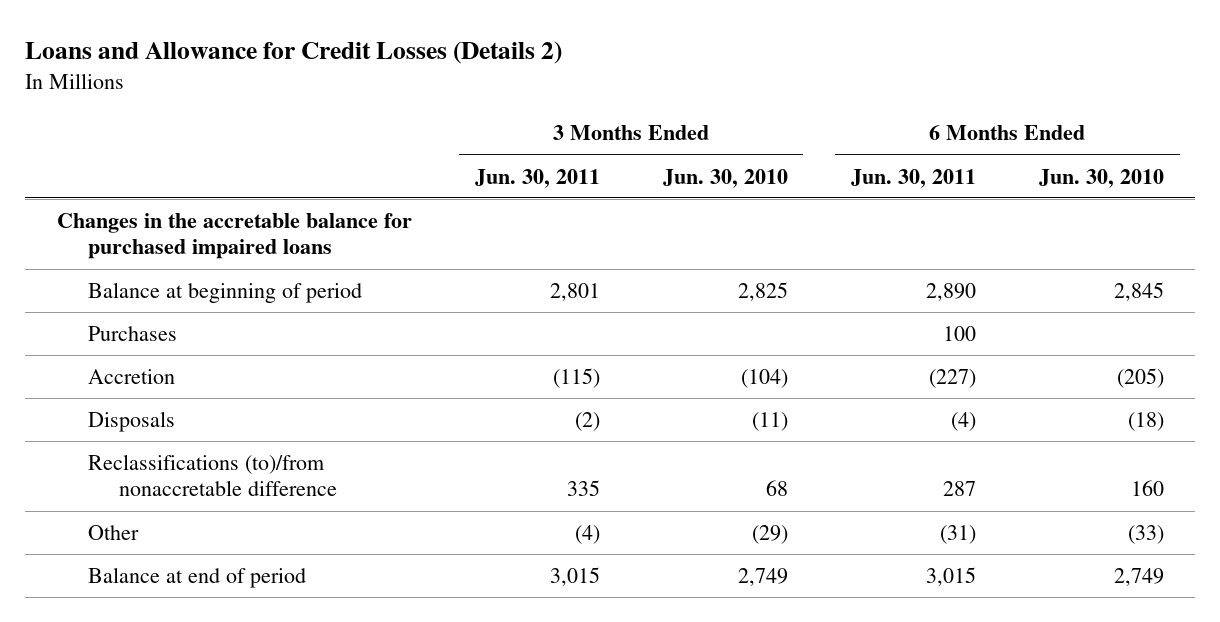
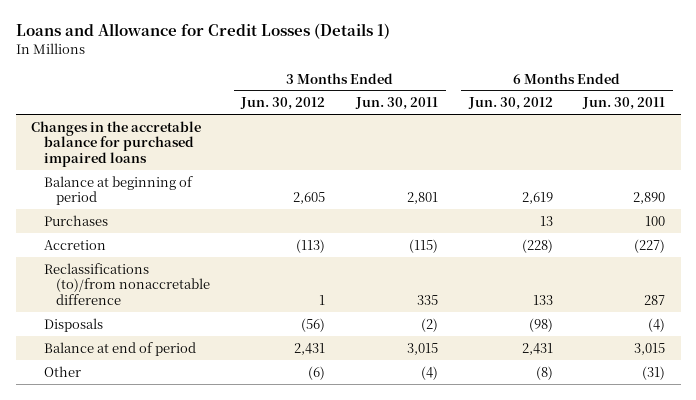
- Loans and Allowance for Credit Losses (Details 2)
+ Loans and Allowance for Credit Losses (Details 1)
- | 3 Months Ended Jun. 30, 2011 | 3 Months Ended Jun. 30, 2010 | 6 Months Ended Jun. 30, 2011 | 6 Months Ended Jun. 30, 2010
+ | 3 Months Ended Jun. 30, 2012 | 3 Months Ended Jun. 30, 2011 | 6 Months Ended Jun. 30, 2012 | 6 Months Ended Jun. 30, 2011
moved down: Disposals | (56) | (2) | (98) | (4)
moved down: Other | (6) | (4) | (8) | (31)

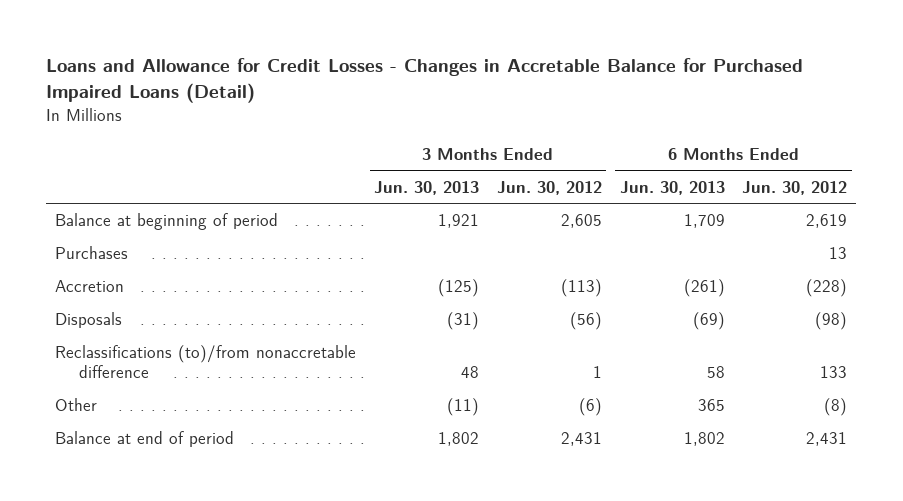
- Loans and Allowance for Credit Losses (Details 1)
+ Loans and Allowance for Credit Losses - Changes in Accretable Balance for Purchased Impaired Loans (Detail)
- | 3 Months Ended Jun. 30, 2012 | 3 Months Ended Jun. 30, 2011 | 6 Months Ended Jun. 30, 2012 | 6 Months Ended Jun. 30, 2011
+ | 3 Months Ended Jun. 30, 2013 | 3 Months Ended Jun. 30, 2012 | 6 Months Ended Jun. 30, 2013 | 6 Months Ended Jun. 30, 2012
- Changes in the accretable balance for purchased impaired loans
moved down: Reclassifications (to)/from nonaccretable difference | 48 | 1 | 58 | 133
moved down: Balance at end of period | 1,802 | 2,431 | 1,802 | 2,431

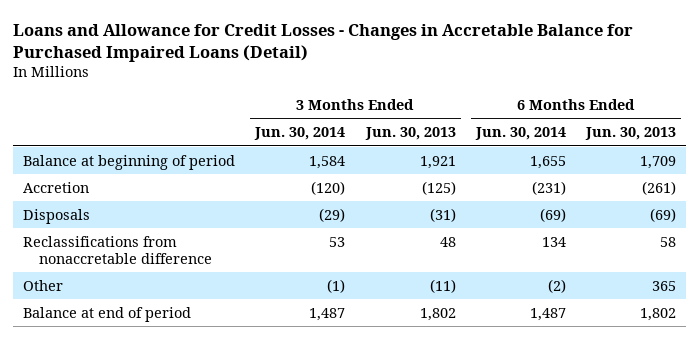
- | 3 Months Ended Jun. 30, 2013 | 3 Months Ended Jun. 30, 2012 | 6 Months Ended Jun. 30, 2013 | 6 Months Ended Jun. 30, 2012
+ | 3 Months Ended Jun. 30, 2014 | 3 Months Ended Jun. 30, 2013 | 6 Months Ended Jun. 30, 2014 | 6 Months Ended Jun. 30, 2013
- Purchases | | | | 13
- Reclassifications (to)/from nonaccretable difference | 48 | 1 | 58 | 133
+ Reclassifications from nonaccretable difference | 53 | 48 | 134 | 58

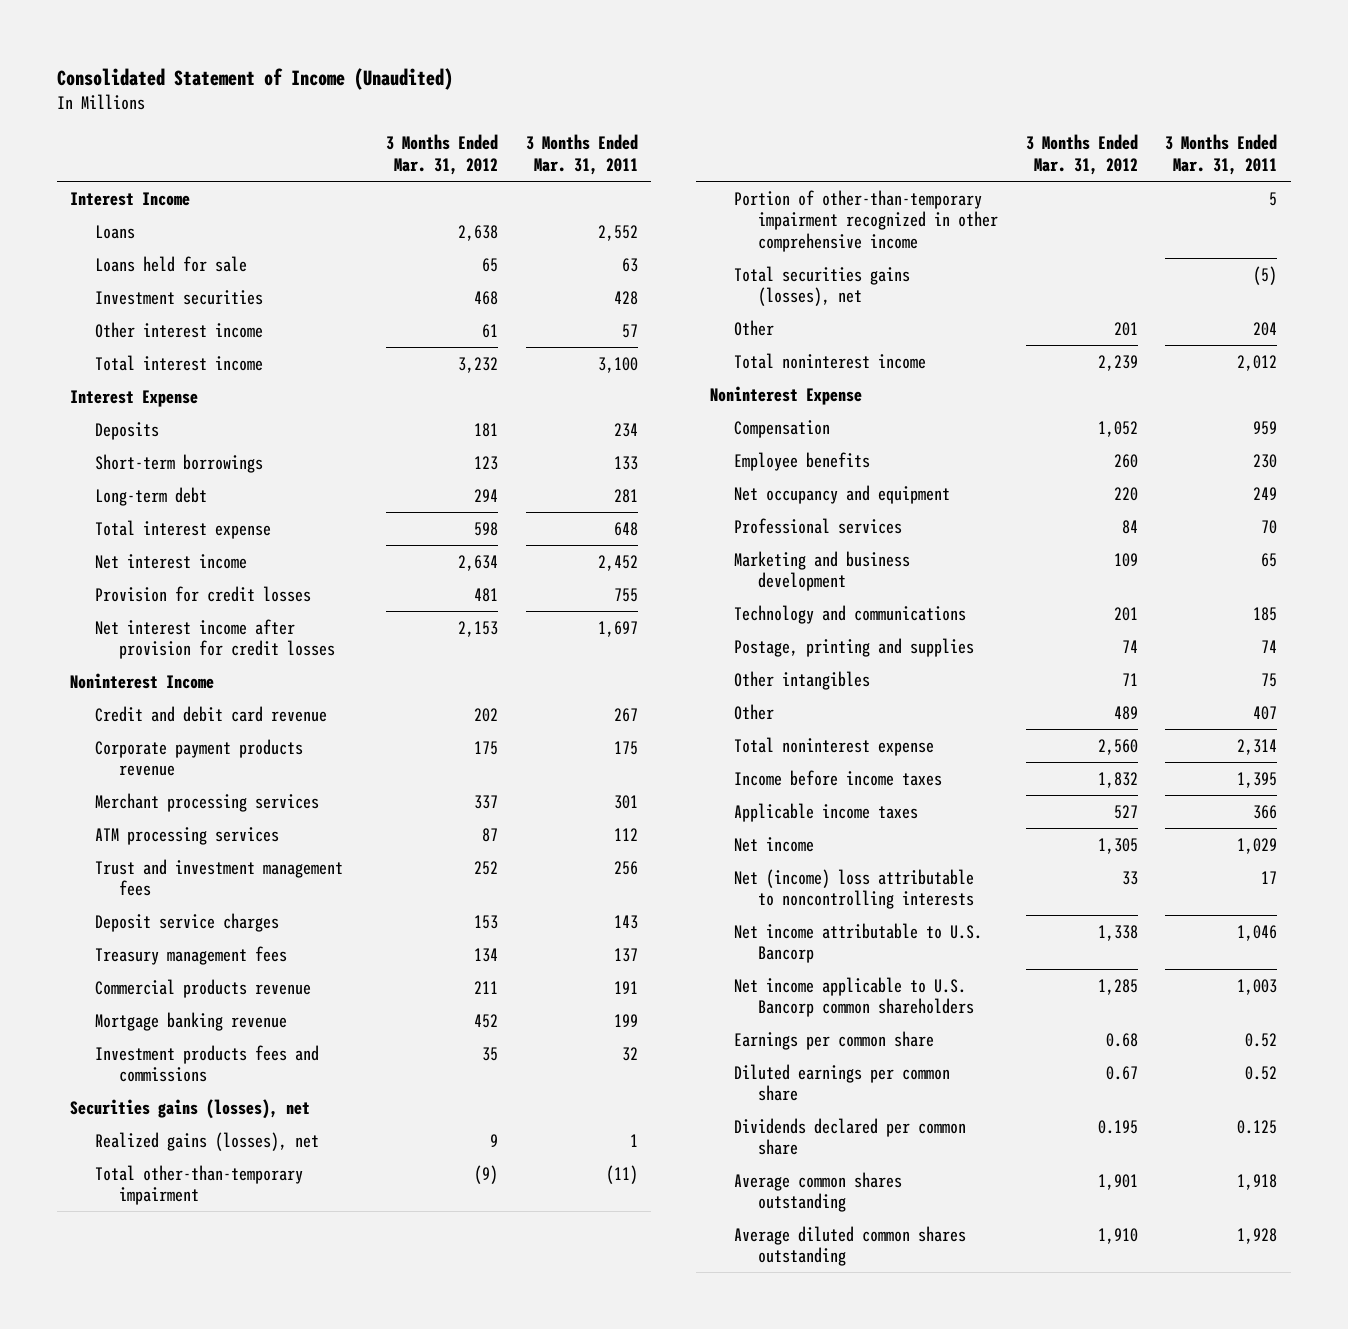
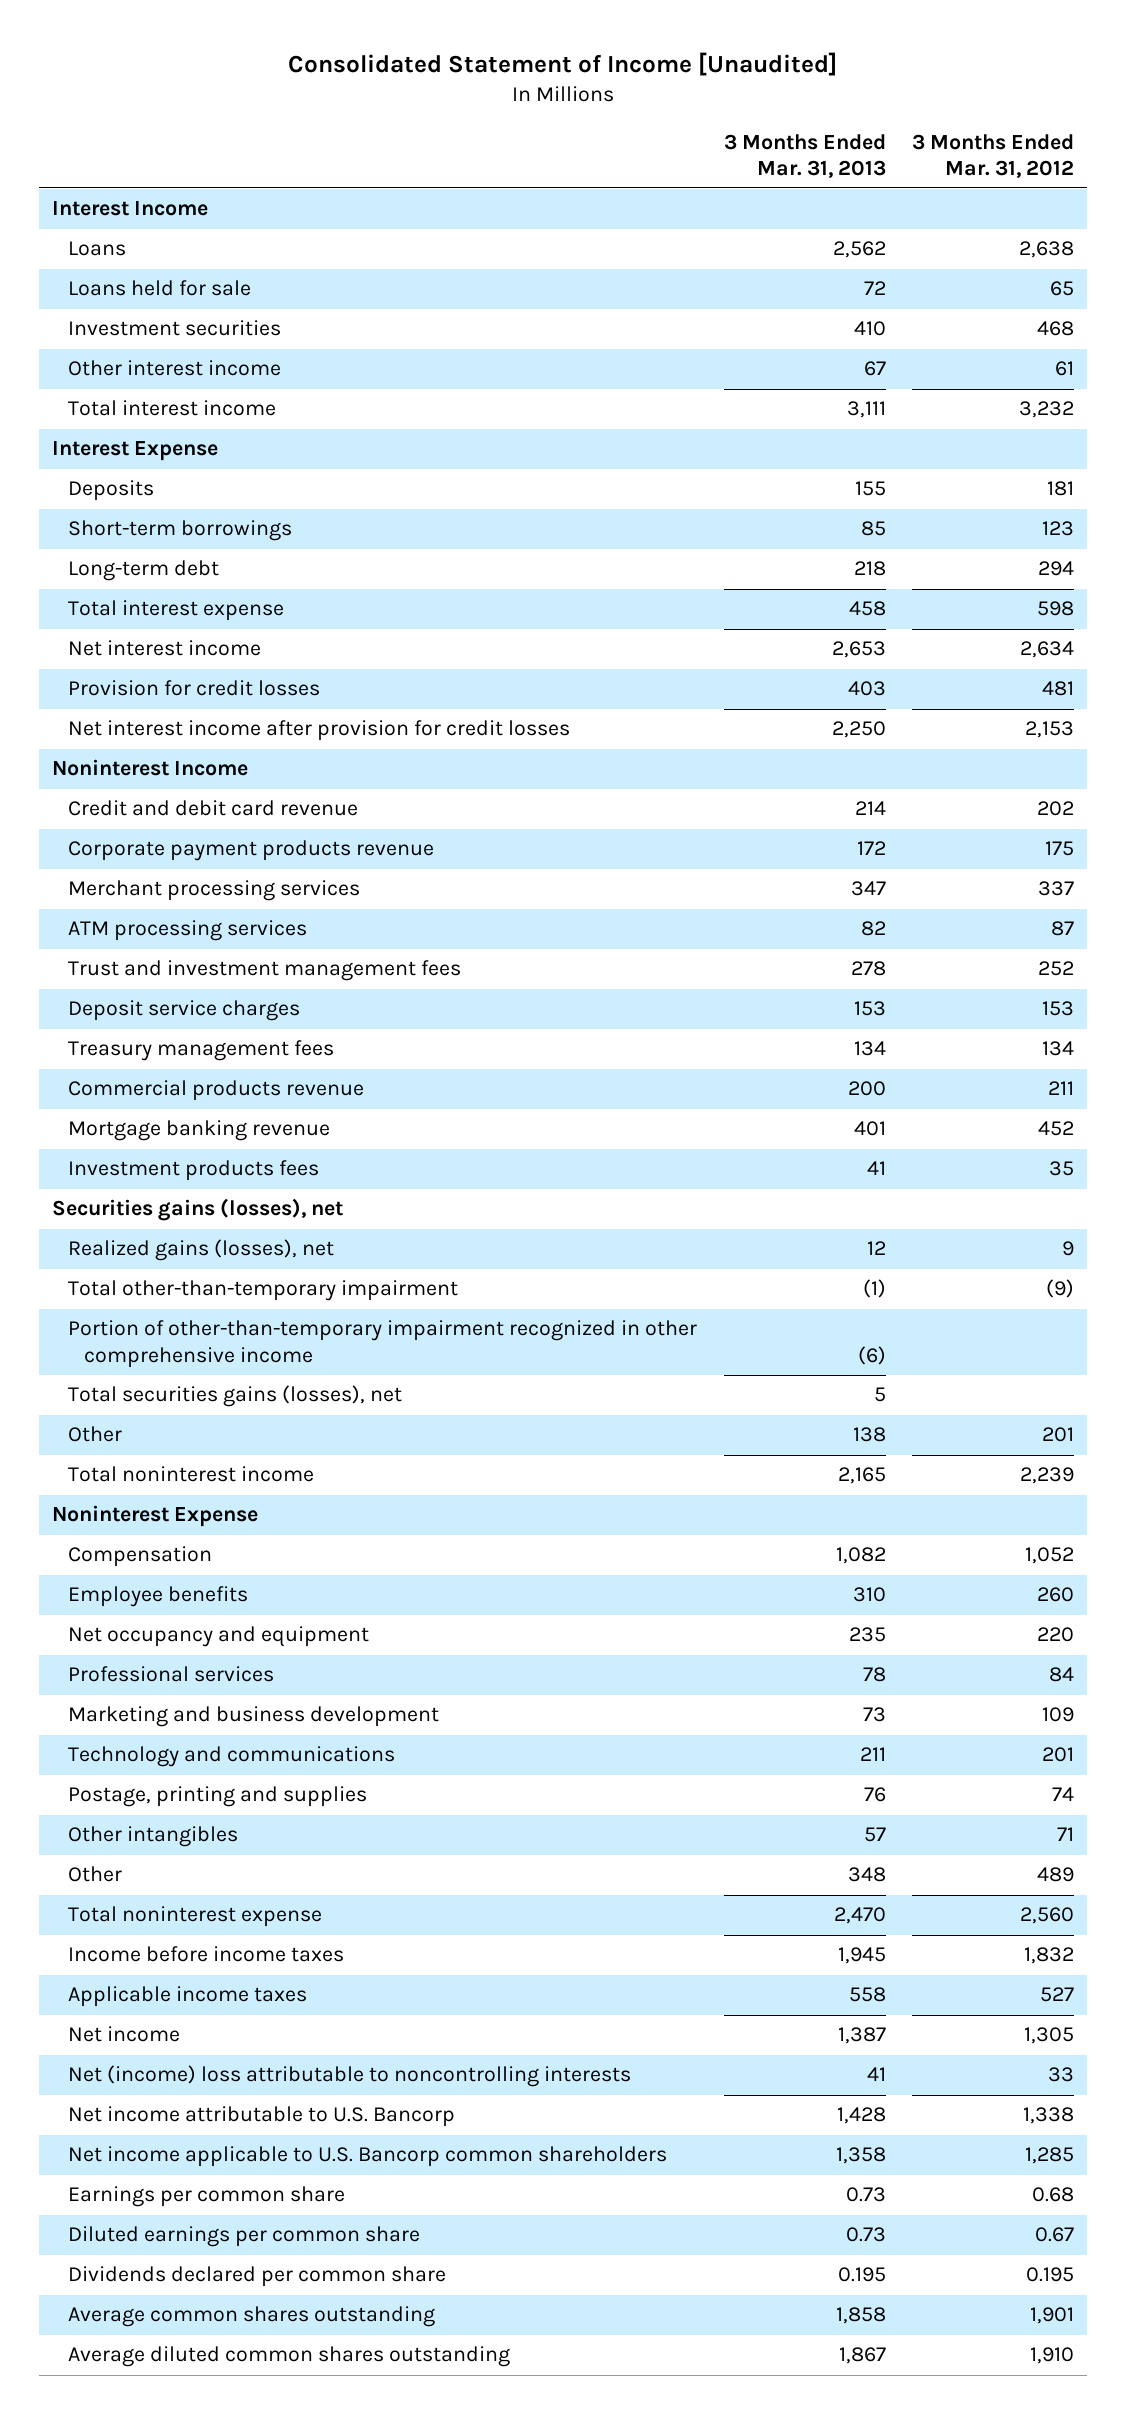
- Consolidated Statement of Income (Unaudited)
+ Consolidated Statement of Income [Unaudited]
- | 3 Months Ended Mar. 31, 2012 | 3 Months Ended Mar. 31, 2011
+ | 3 Months Ended Mar. 31, 2013 | 3 Months Ended Mar. 31, 2012
- Investment products fees and commissions | 35 | 32
+ Investment products fees | 41 | 35

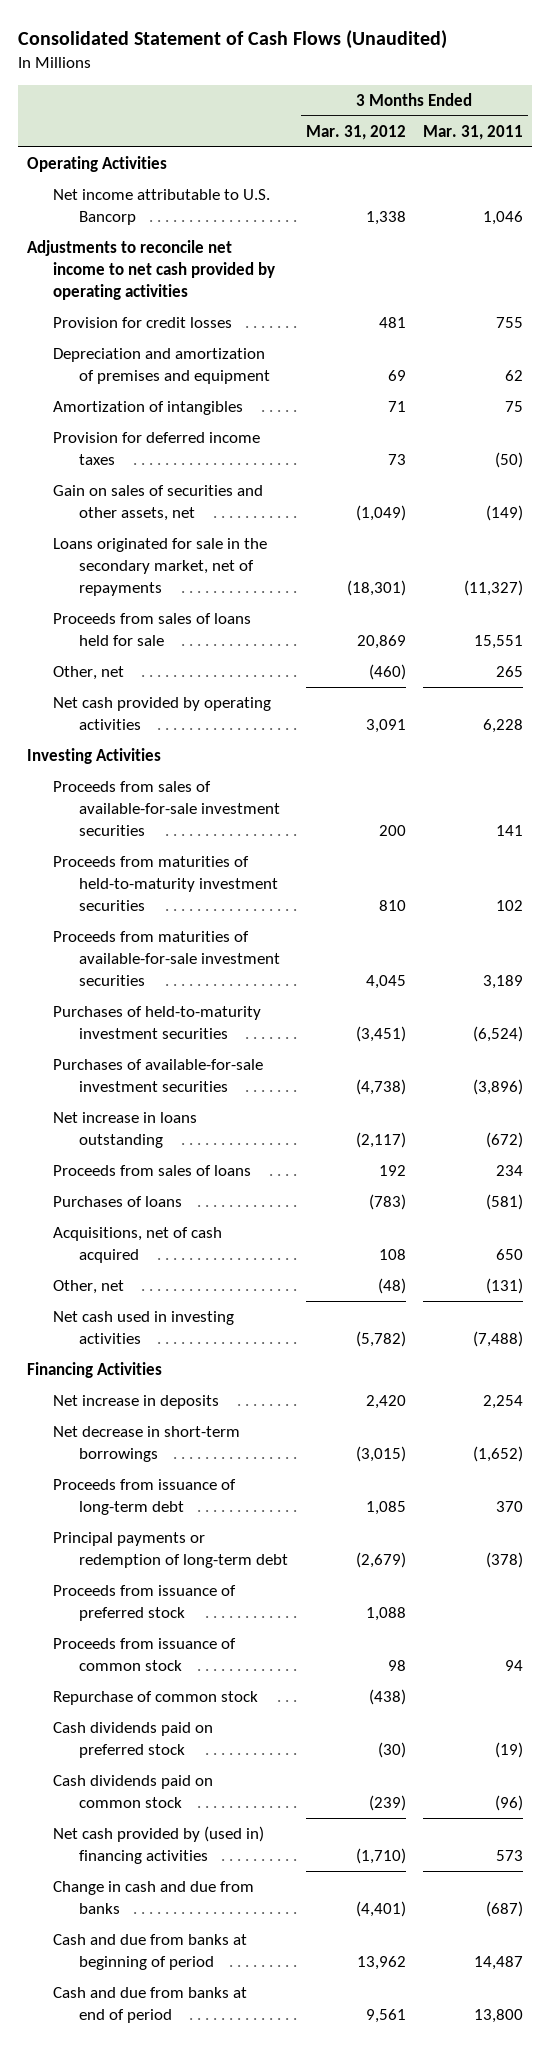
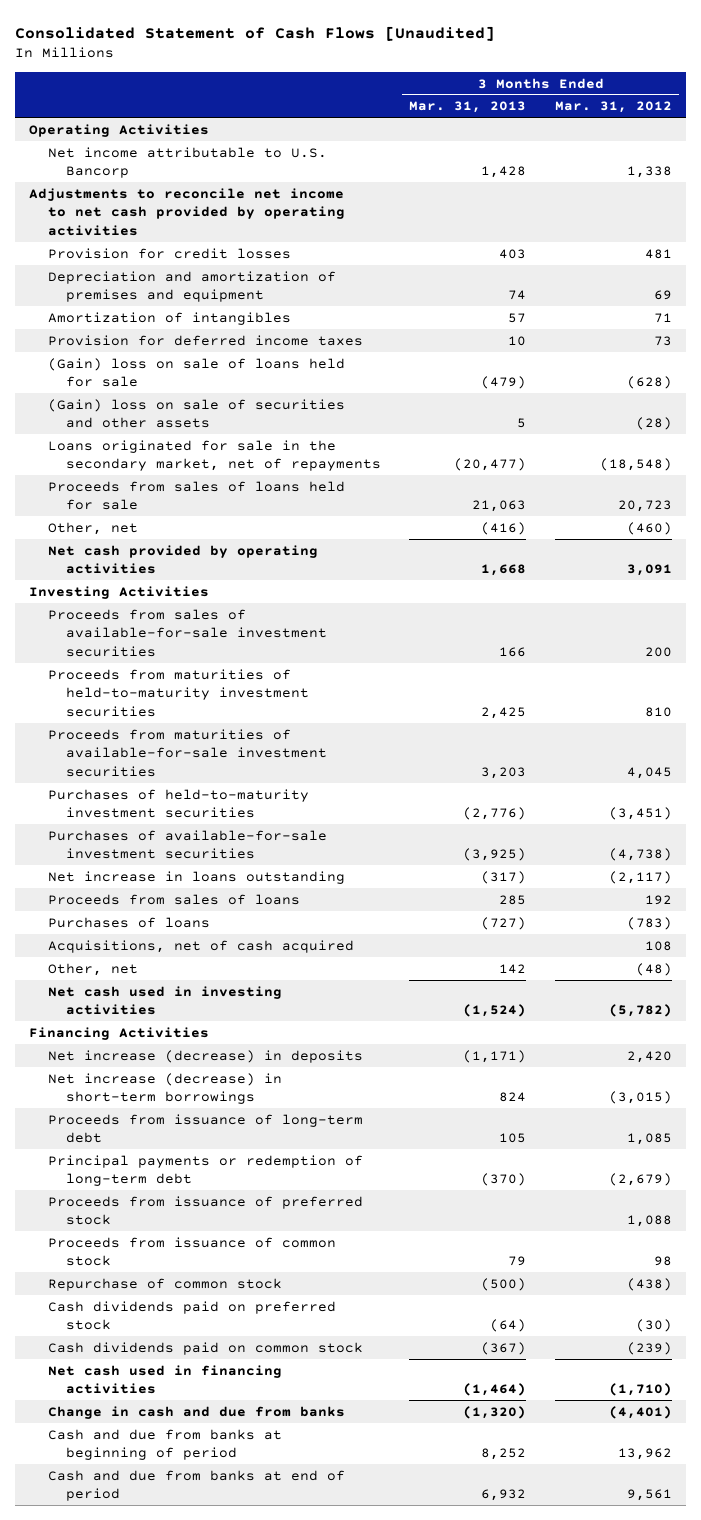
- Consolidated Statement of Cash Flows (Unaudited)
+ Consolidated Statement of Cash Flows [Unaudited]
- | 3 Months Ended Mar. 31, 2012 | 3 Months Ended Mar. 31, 2011
+ | 3 Months Ended Mar. 31, 2013 | 3 Months Ended Mar. 31, 2012
- Gain on sales of securities and other assets, net | (1,049) | (149)
- Loans originated for sale in the secondary market, net of repayments | (18,301) | (11,327)
- Proceeds from sales of loans held for sale | 20,869 | 15,551
+ (Gain) loss on sale of loans held for sale | (479) | (628)
+ (Gain) loss on sale of securities and other assets | 5 | (28)
+ Loans originated for sale in the secondary market, net of repayments | (20,477) | (18,548)
+ Proceeds from sales of loans held for sale | 21,063 | 20,723
- Net increase in deposits | 2,420 | 2,254
- Net decrease in short-term borrowings | (3,015) | (1,652)
+ Net increase (decrease) in deposits | (1,171) | 2,420
+ Net increase (decrease) in short-term borrowings | 824 | (3,015)
- Net cash provided by (used in) financing activities | (1,710) | 573
+ Net cash used in financing activities | (1,464) | (1,710)

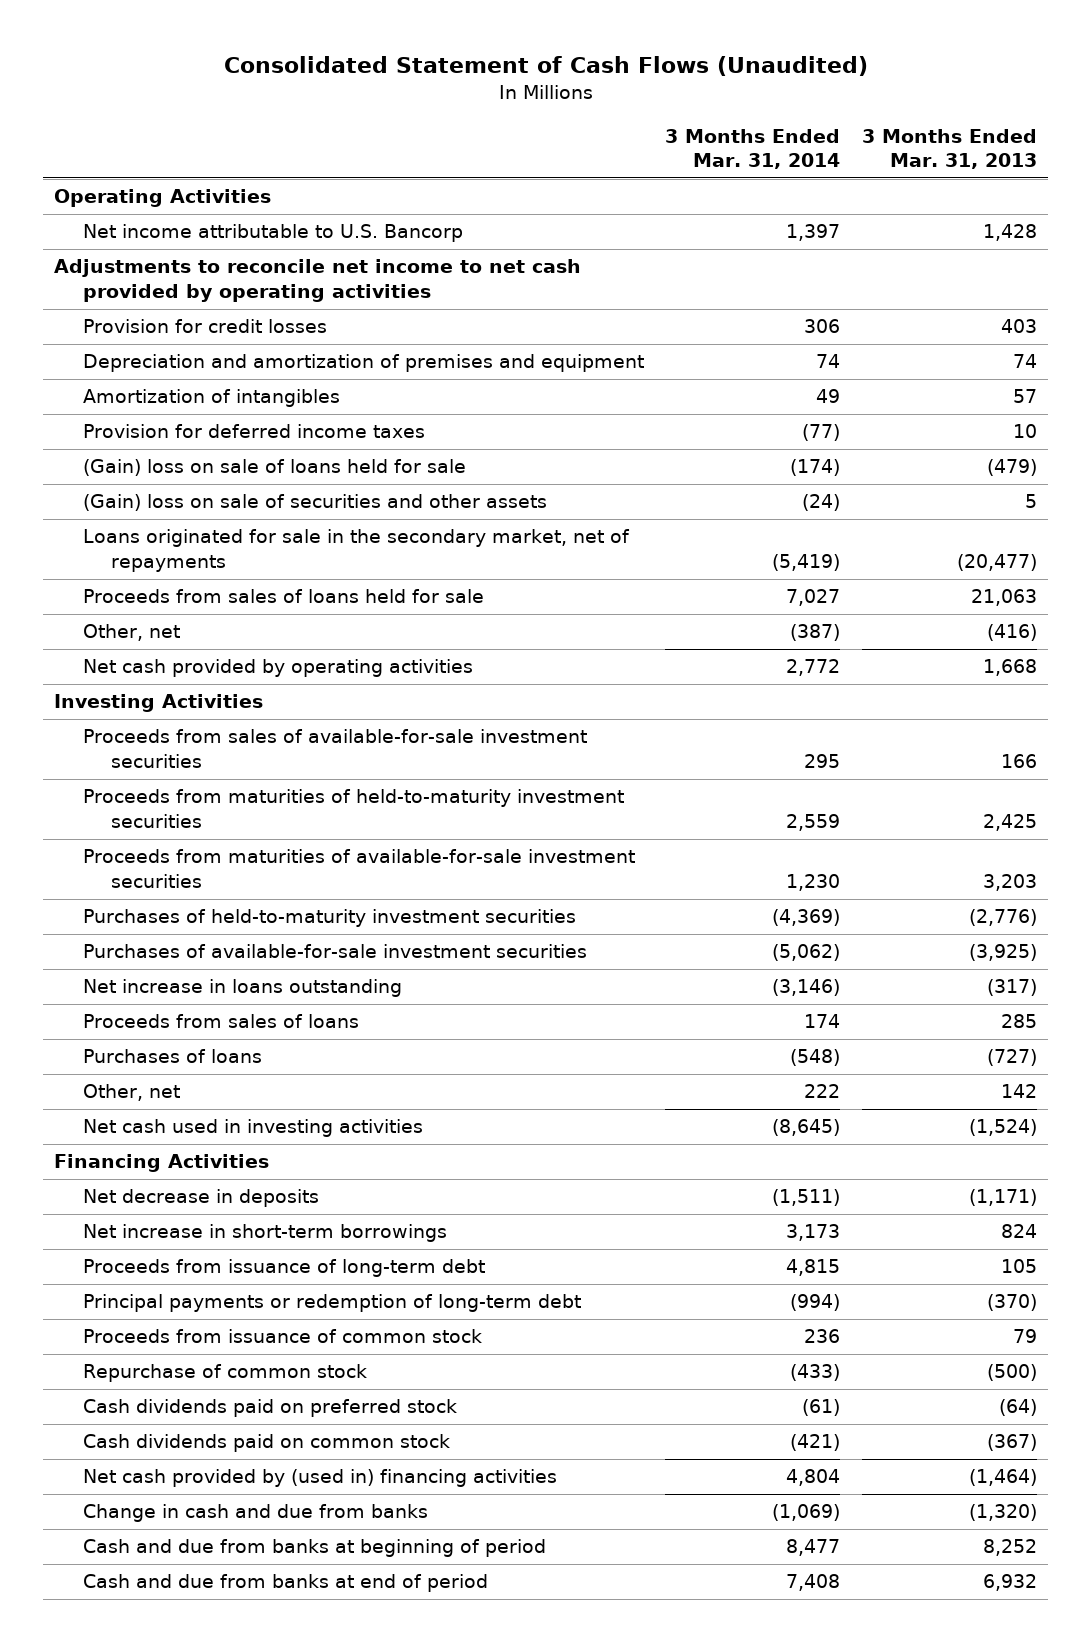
- Consolidated Statement of Cash Flows [Unaudited]
+ Consolidated Statement of Cash Flows (Unaudited)
- | 3 Months Ended Mar. 31, 2013 | 3 Months Ended Mar. 31, 2012
+ | 3 Months Ended Mar. 31, 2014 | 3 Months Ended Mar. 31, 2013
- Acquisitions, net of cash acquired | | 108
- Net increase (decrease) in deposits | (1,171) | 2,420
- Net increase (decrease) in short-term borrowings | 824 | (3,015)
+ Net decrease in deposits | (1,511) | (1,171)
+ Net increase in short-term borrowings | 3,173 | 824
- Proceeds from issuance of preferred stock | | 1,088
- Net cash used in financing activities | (1,464) | (1,710)
+ Net cash provided by (used in) financing activities | 4,804 | (1,464)

